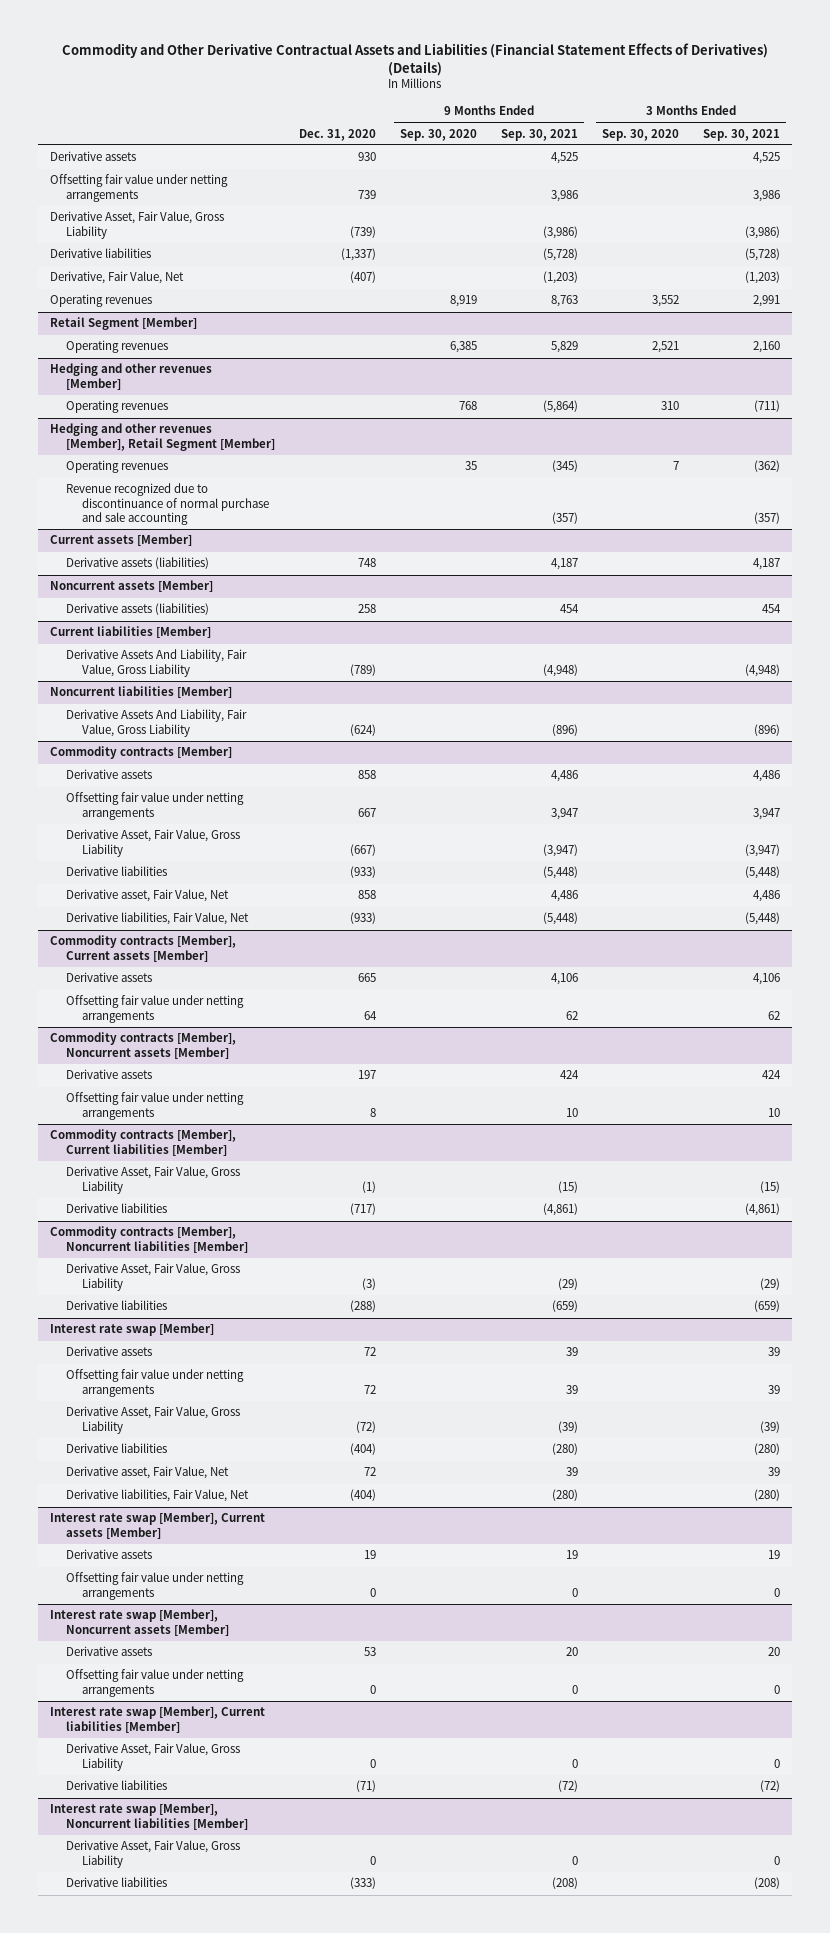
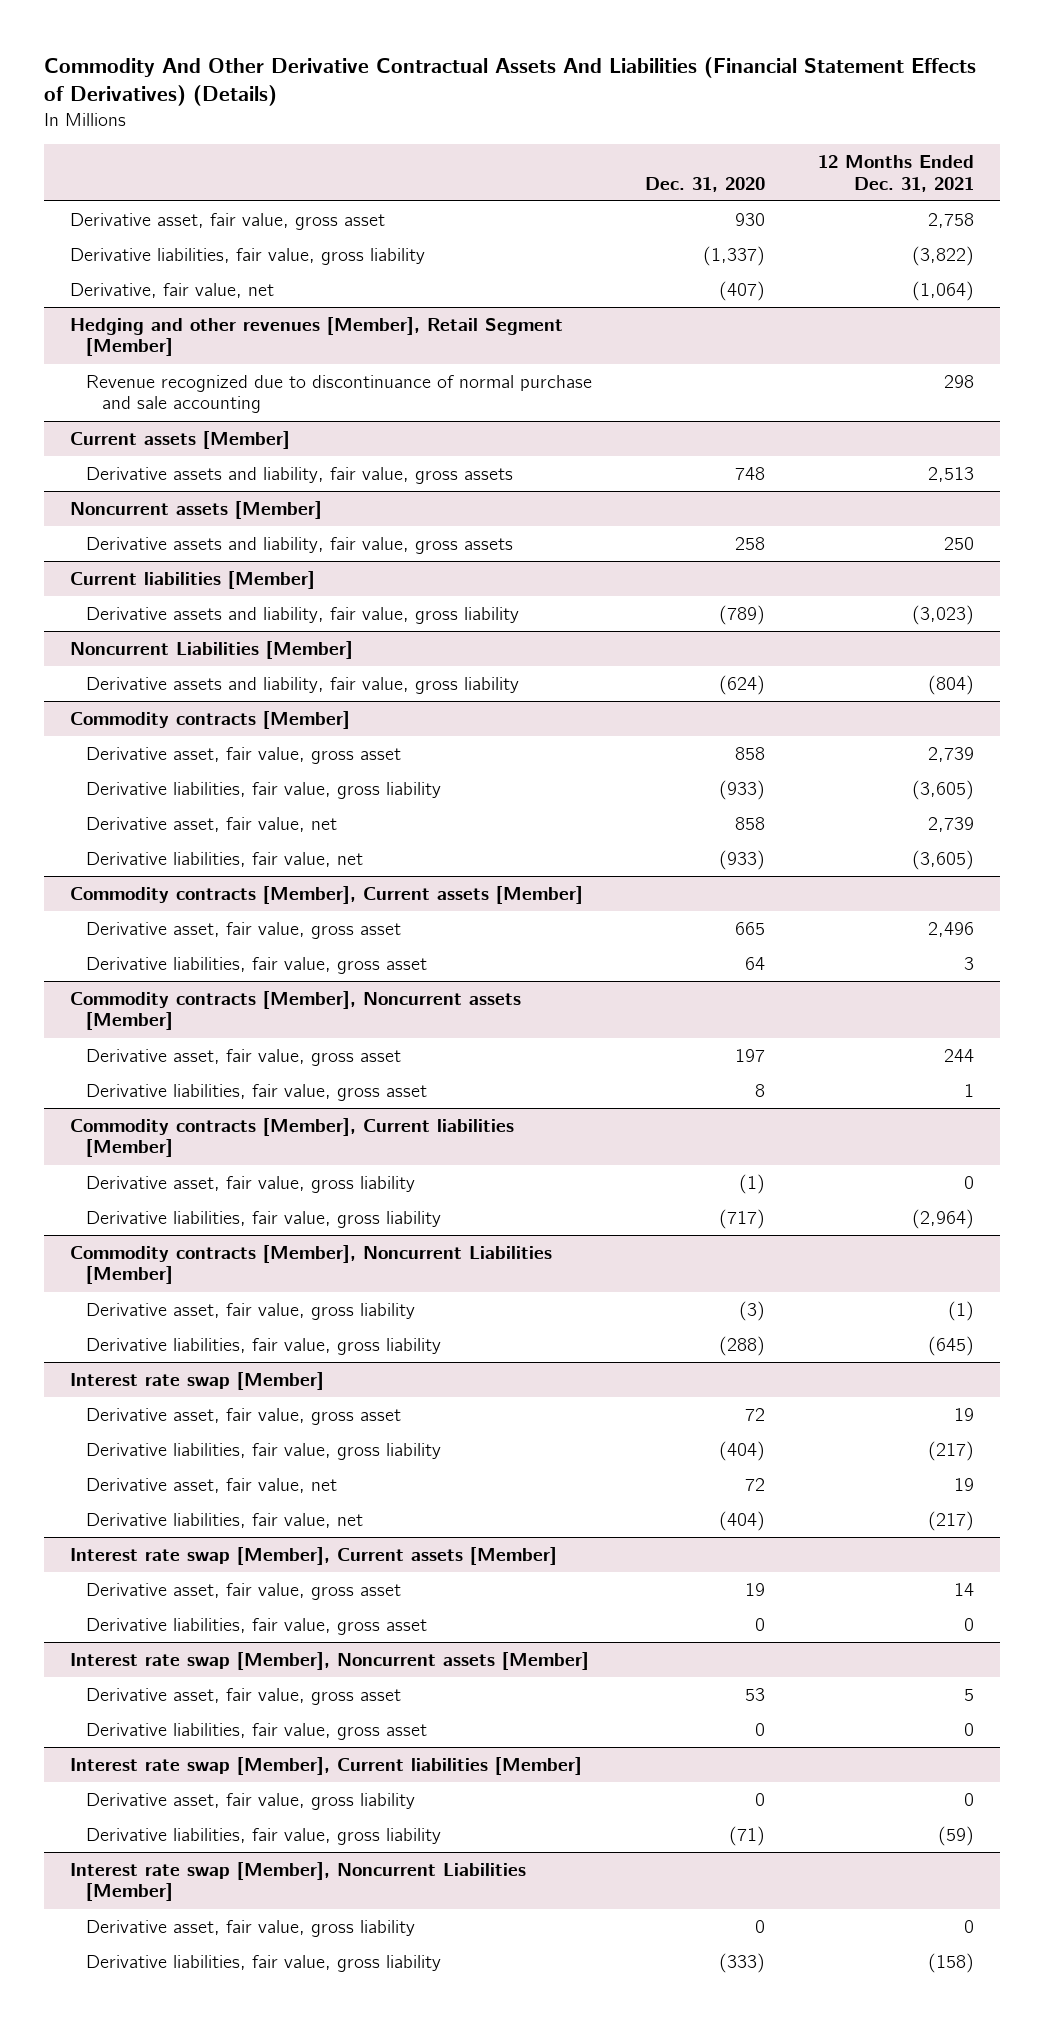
- Commodity and Other Derivative Contractual Assets and Liabilities (Financial Statement Effects of Derivatives) (Details)
+ Commodity And Other Derivative Contractual Assets And Liabilities (Financial Statement Effects of Derivatives) (Details)
- | Dec. 31, 2020 | 9 Months Ended Sep. 30, 2020 | 9 Months Ended Sep. 30, 2021 | 3 Months Ended Sep. 30, 2020 | 3 Months Ended Sep. 30, 2021
+ | Dec. 31, 2020 | 12 Months Ended Dec. 31, 2021
- Derivative assets | 930 | | 4,525 | | 4,525
- Offsetting fair value under netting arrangements | 739 | | 3,986 | | 3,986
- Derivative Asset, Fair Value, Gross Liability | (739) | | (3,986) | | (3,986)
- Derivative liabilities | (1,337) | | (5,728) | | (5,728)
- Derivative, Fair Value, Net | (407) | | (1,203) | | (1,203)
- Operating revenues | | 8,919 | 8,763 | 3,552 | 2,991
- Retail Segment [Member]
- Operating revenues | | 6,385 | 5,829 | 2,521 | 2,160
- Hedging and other revenues [Member]
- Operating revenues | | 768 | (5,864) | 310 | (711)
+ Derivative asset, fair value, gross asset | 930 | 2,758
+ Derivative liabilities, fair value, gross liability | (1,337) | (3,822)
+ Derivative, fair value, net | (407) | (1,064)
@ Hedging and other revenues [Member], Retail Segment [Member]
- Operating revenues | | 35 | (345) | 7 | (362)
@ Current assets [Member]
- Derivative assets (liabilities) | 748 | | 4,187 | | 4,187
+ Derivative assets and liability, fair value, gross assets | 748 | 2,513
@ Noncurrent assets [Member]
- Derivative assets (liabilities) | 258 | | 454 | | 454
+ Derivative assets and liability, fair value, gross assets | 258 | 250
@ Current liabilities [Member]
- Derivative Assets And Liability, Fair Value, Gross Liability | (789) | | (4,948) | | (4,948)
- Noncurrent liabilities [Member]
- Derivative Assets And Liability, Fair Value, Gross Liability | (624) | | (896) | | (896)
@ Current liabilities [Member]
+ Derivative assets and liability, fair value, gross liability | (789) | (3,023)
+ Noncurrent Liabilities [Member]
+ Derivative assets and liability, fair value, gross liability | (624) | (804)
@ Commodity contracts [Member]
- Derivative assets | 858 | | 4,486 | | 4,486
- Offsetting fair value under netting arrangements | 667 | | 3,947 | | 3,947
- Derivative Asset, Fair Value, Gross Liability | (667) | | (3,947) | | (3,947)
- Derivative liabilities | (933) | | (5,448) | | (5,448)
- Derivative asset, Fair Value, Net | 858 | | 4,486 | | 4,486
- Derivative liabilities, Fair Value, Net | (933) | | (5,448) | | (5,448)
+ Derivative asset, fair value, gross asset | 858 | 2,739
+ Derivative liabilities, fair value, gross liability | (933) | (3,605)
+ Derivative asset, fair value, net | 858 | 2,739
+ Derivative liabilities, fair value, net | (933) | (3,605)
@ Commodity contracts [Member], Current assets [Member]
- Derivative assets | 665 | | 4,106 | | 4,106
- Offsetting fair value under netting arrangements | 64 | | 62 | | 62
+ Derivative asset, fair value, gross asset | 665 | 2,496
+ Derivative liabilities, fair value, gross asset | 64 | 3
@ Commodity contracts [Member], Noncurrent assets [Member]
- Derivative assets | 197 | | 424 | | 424
- Offsetting fair value under netting arrangements | 8 | | 10 | | 10
+ Derivative asset, fair value, gross asset | 197 | 244
+ Derivative liabilities, fair value, gross asset | 8 | 1
@ Commodity contracts [Member], Current liabilities [Member]
- Derivative Asset, Fair Value, Gross Liability | (1) | | (15) | | (15)
- Derivative liabilities | (717) | | (4,861) | | (4,861)
- Commodity contracts [Member], Noncurrent liabilities [Member]
- Derivative Asset, Fair Value, Gross Liability | (3) | | (29) | | (29)
- Derivative liabilities | (288) | | (659) | | (659)
@ Commodity contracts [Member], Current liabilities [Member]
+ Derivative asset, fair value, gross liability | (1) | 0
+ Derivative liabilities, fair value, gross liability | (717) | (2,964)
+ Commodity contracts [Member], Noncurrent Liabilities [Member]
+ Derivative asset, fair value, gross liability | (3) | (1)
+ Derivative liabilities, fair value, gross liability | (288) | (645)
@ Interest rate swap [Member]
- Derivative assets | 72 | | 39 | | 39
- Offsetting fair value under netting arrangements | 72 | | 39 | | 39
- Derivative Asset, Fair Value, Gross Liability | (72) | | (39) | | (39)
- Derivative liabilities | (404) | | (280) | | (280)
- Derivative asset, Fair Value, Net | 72 | | 39 | | 39
- Derivative liabilities, Fair Value, Net | (404) | | (280) | | (280)
+ Derivative asset, fair value, gross asset | 72 | 19
+ Derivative liabilities, fair value, gross liability | (404) | (217)
+ Derivative asset, fair value, net | 72 | 19
+ Derivative liabilities, fair value, net | (404) | (217)
@ Interest rate swap [Member], Current assets [Member]
- Derivative assets | 19 | | 19 | | 19
- Offsetting fair value under netting arrangements | 0 | | 0 | | 0
+ Derivative asset, fair value, gross asset | 19 | 14
+ Derivative liabilities, fair value, gross asset | 0 | 0
@ Interest rate swap [Member], Noncurrent assets [Member]
- Derivative assets | 53 | | 20 | | 20
- Offsetting fair value under netting arrangements | 0 | | 0 | | 0
+ Derivative asset, fair value, gross asset | 53 | 5
+ Derivative liabilities, fair value, gross asset | 0 | 0
@ Interest rate swap [Member], Current liabilities [Member]
- Derivative Asset, Fair Value, Gross Liability | 0 | | 0 | | 0
- Derivative liabilities | (71) | | (72) | | (72)
- Interest rate swap [Member], Noncurrent liabilities [Member]
- Derivative Asset, Fair Value, Gross Liability | 0 | | 0 | | 0
- Derivative liabilities | (333) | | (208) | | (208)
@ Interest rate swap [Member], Current liabilities [Member]
+ Derivative asset, fair value, gross liability | 0 | 0
+ Derivative liabilities, fair value, gross liability | (71) | (59)
+ Interest rate swap [Member], Noncurrent Liabilities [Member]
+ Derivative asset, fair value, gross liability | 0 | 0
+ Derivative liabilities, fair value, gross liability | (333) | (158)

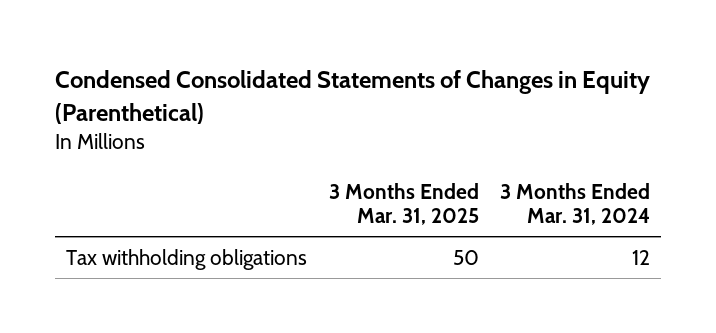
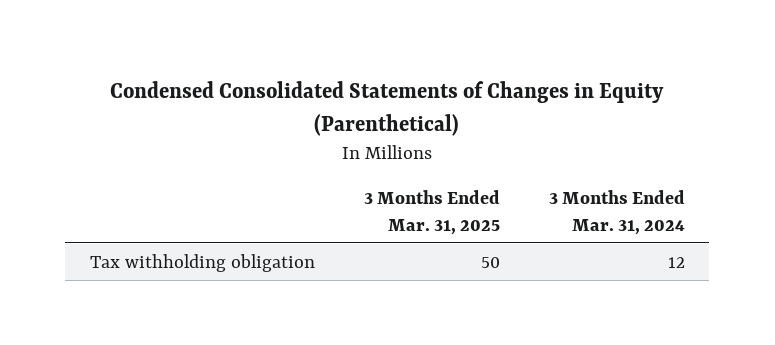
- Tax withholding obligations | 50 | 12
+ Tax withholding obligation | 50 | 12

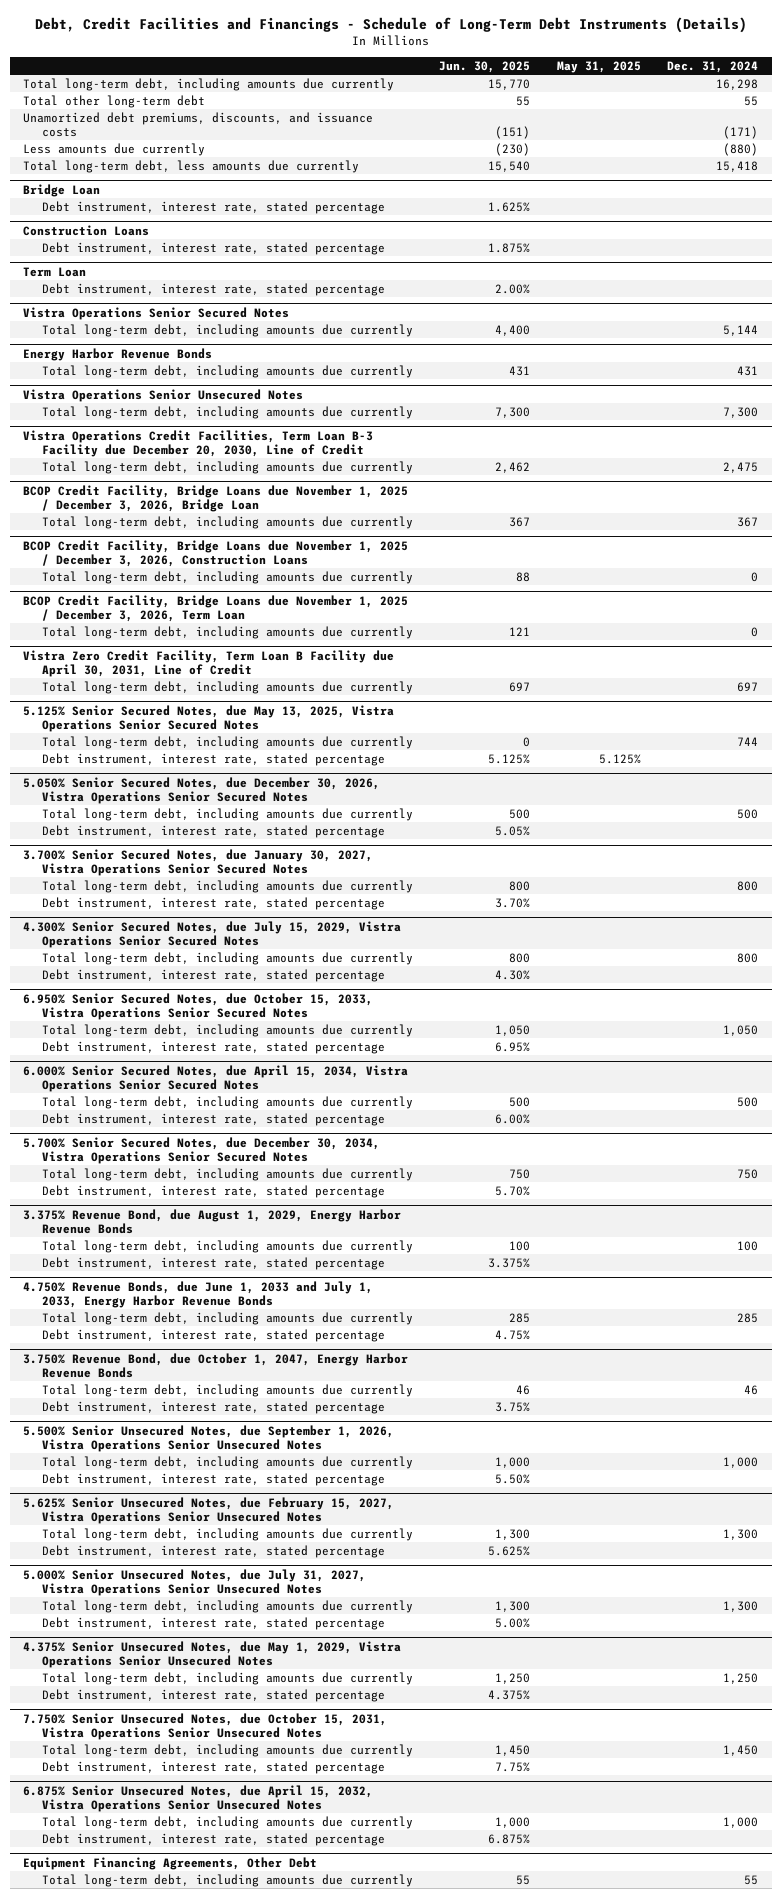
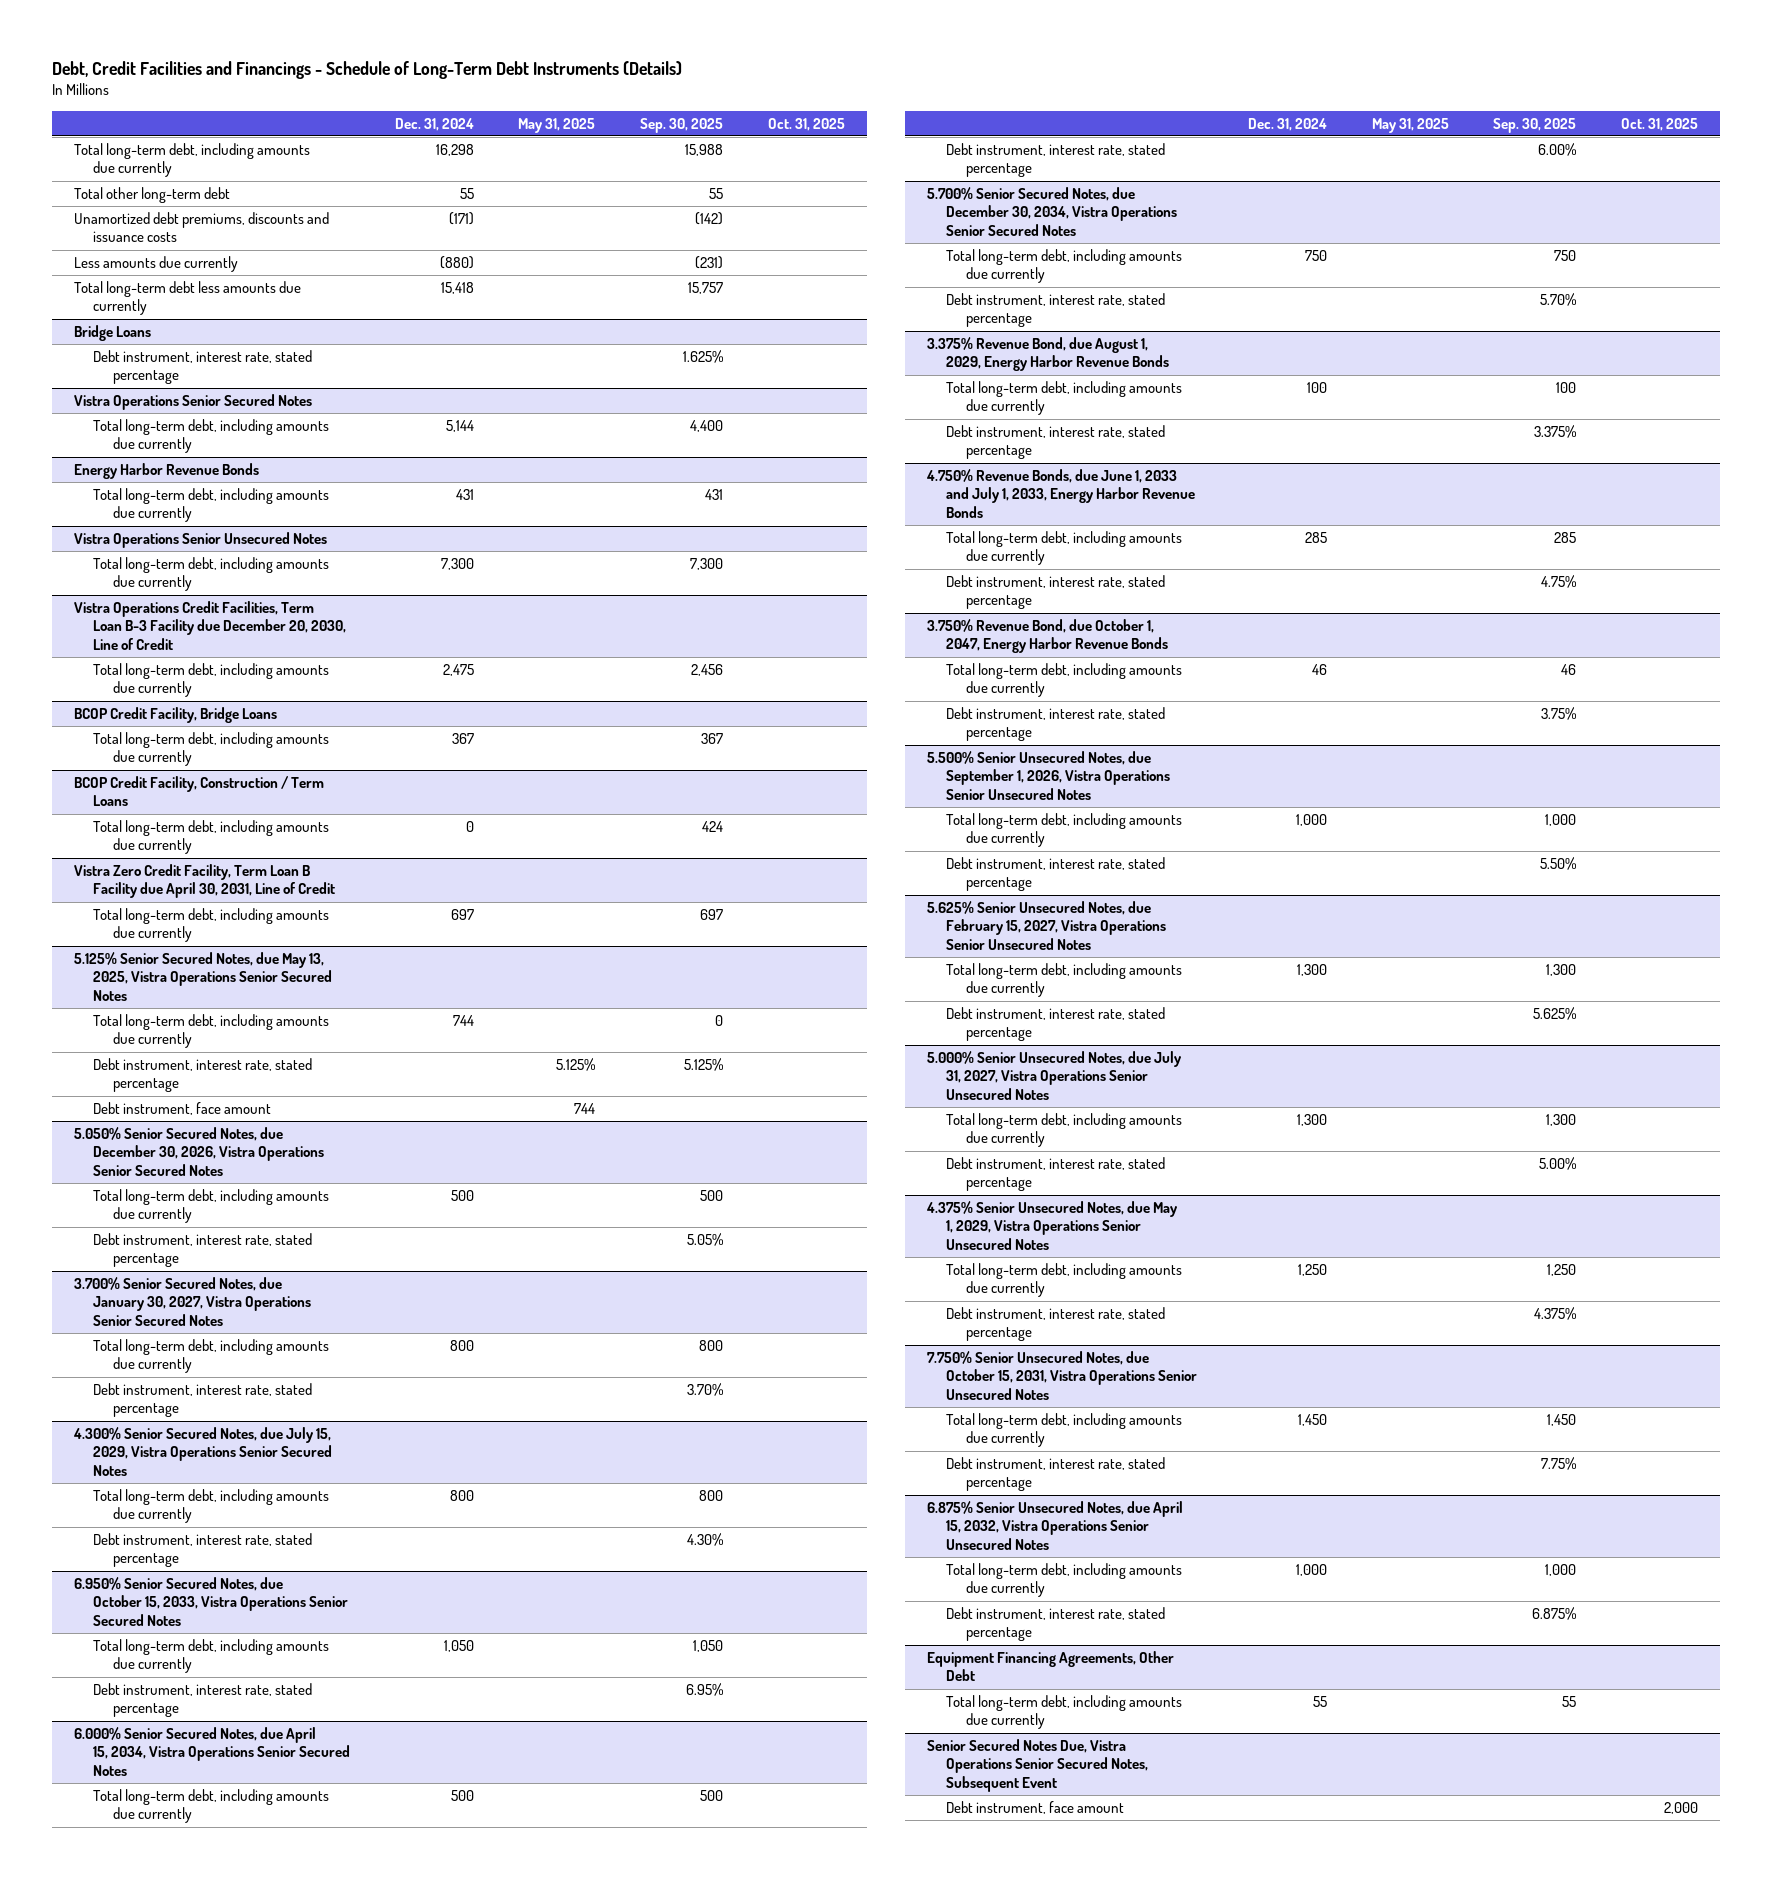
- | Jun. 30, 2025 | May 31, 2025 | Dec. 31, 2024
+ | Dec. 31, 2024 | May 31, 2025 | Sep. 30, 2025 | Oct. 31, 2025
- Unamortized debt premiums, discounts, and issuance costs | (151) | | (171)
+ Unamortized debt premiums, discounts and issuance costs | (171) | | (142) |
- Total long-term debt, less amounts due currently | 15,540 | | 15,418
- Bridge Loan
- Debt instrument, interest rate, stated percentage | 1.625% | |
- Construction Loans
- Debt instrument, interest rate, stated percentage | 1.875% | |
- Term Loan
+ Total long-term debt less amounts due currently | 15,418 | | 15,757 |
+ Bridge Loans
- BCOP Credit Facility, Bridge Loans due November 1, 2025 / December 3, 2026, Bridge Loan
+ BCOP Credit Facility, Bridge Loans
- BCOP Credit Facility, Bridge Loans due November 1, 2025 / December 3, 2026, Construction Loans
- Total long-term debt, including amounts due currently | 88 | | 0
- BCOP Credit Facility, Bridge Loans due November 1, 2025 / December 3, 2026, Term Loan
+ BCOP Credit Facility, Construction / Term Loans
@ 5.125% Senior Secured Notes, due May 13, 2025, Vistra Operations Senior Secured Notes
+ Debt instrument, face amount | | 744 | |
+ Senior Secured Notes Due, Vistra Operations Senior Secured Notes, Subsequent Event
+ Debt instrument, face amount | | | | 2,000

